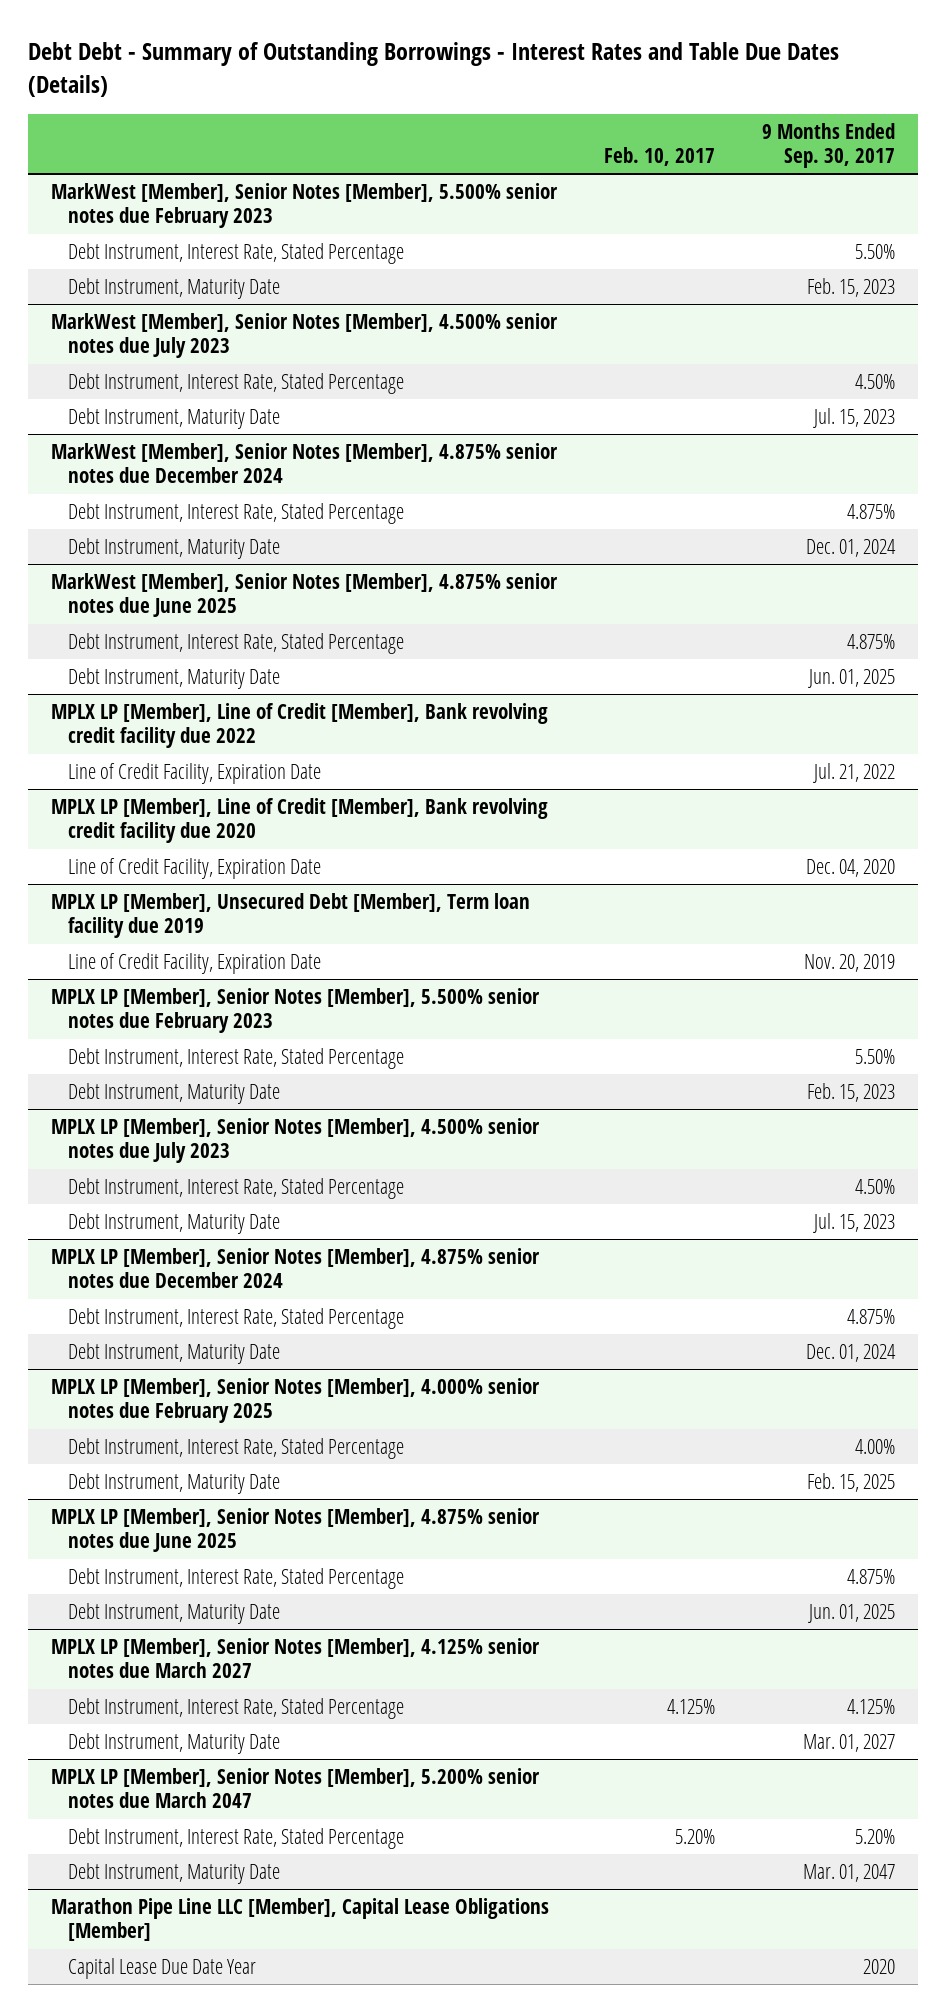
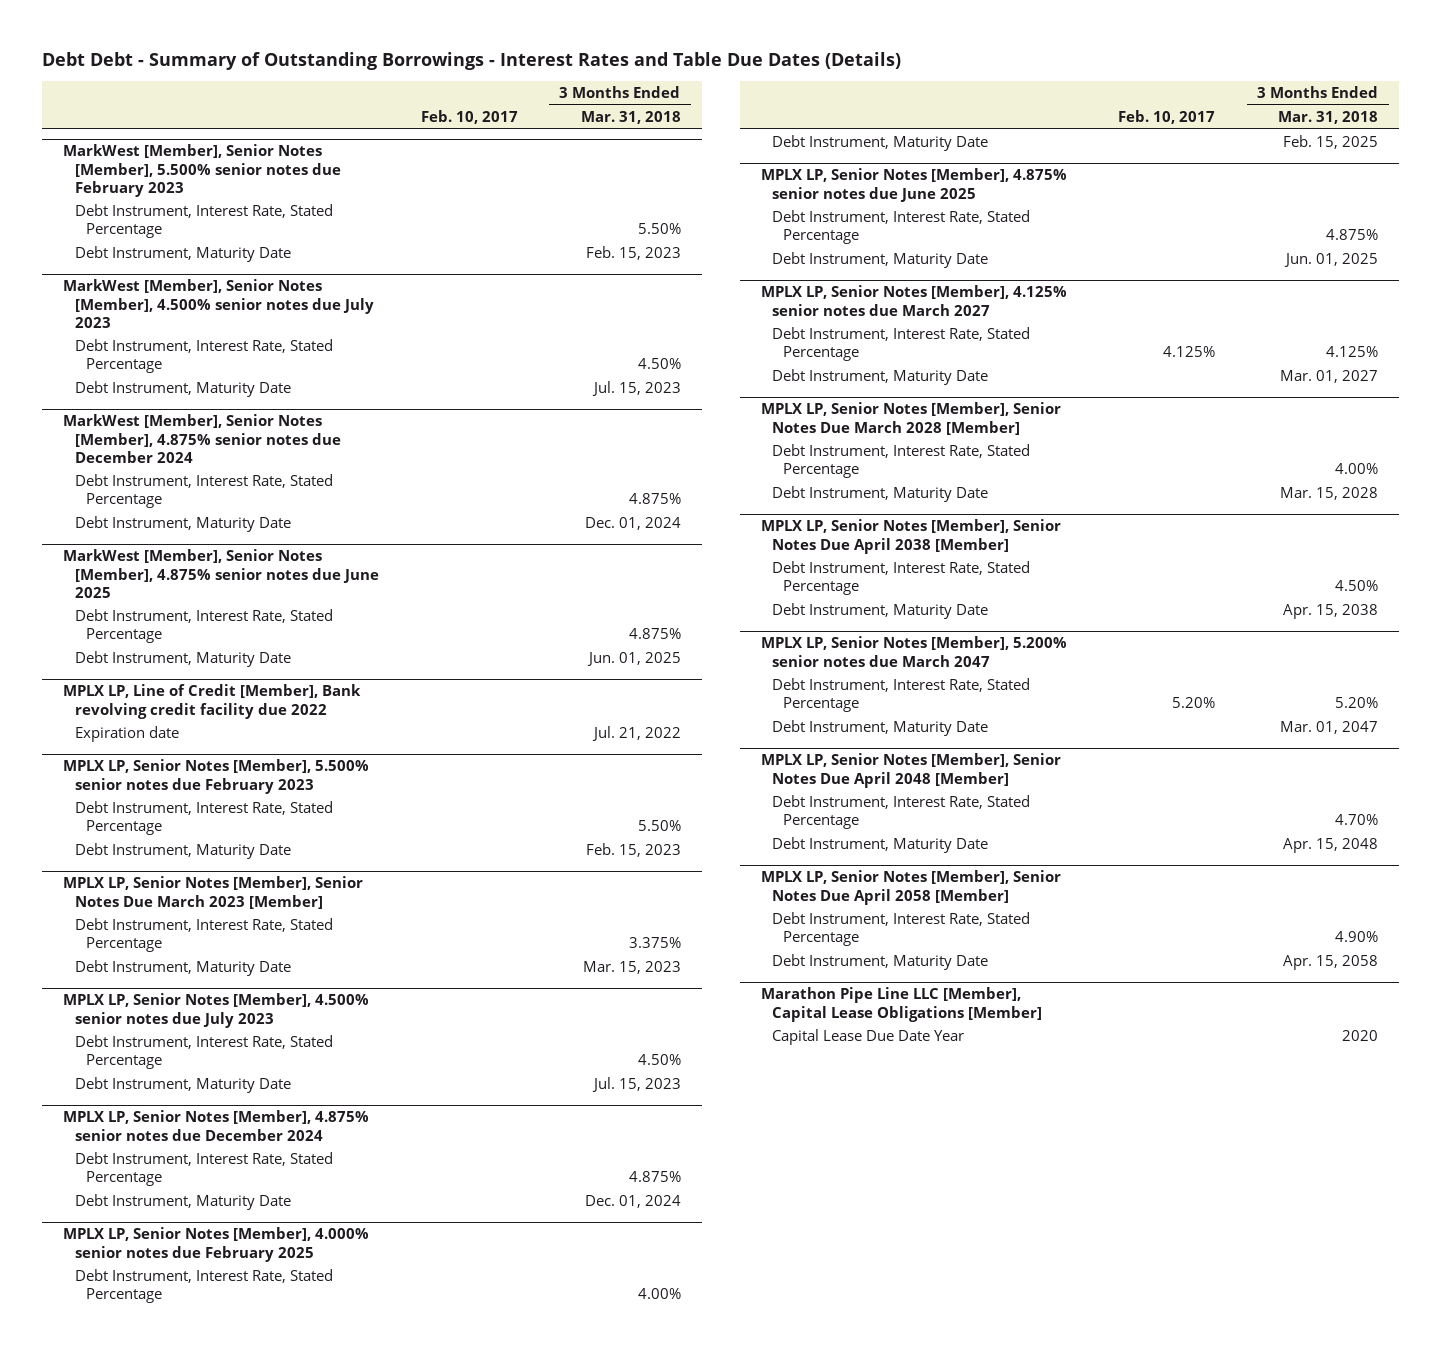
- | Feb. 10, 2017 | 9 Months Ended Sep. 30, 2017
+ | Feb. 10, 2017 | 3 Months Ended Mar. 31, 2018
- MPLX LP [Member], Line of Credit [Member], Bank revolving credit facility due 2022
- Line of Credit Facility, Expiration Date | | Jul. 21, 2022
- MPLX LP [Member], Line of Credit [Member], Bank revolving credit facility due 2020
- Line of Credit Facility, Expiration Date | | Dec. 04, 2020
- MPLX LP [Member], Unsecured Debt [Member], Term loan facility due 2019
- Line of Credit Facility, Expiration Date | | Nov. 20, 2019
- MPLX LP [Member], Senior Notes [Member], 5.500% senior notes due February 2023
+ MPLX LP, Line of Credit [Member], Bank revolving credit facility due 2022
+ Expiration date | | Jul. 21, 2022
+ MPLX LP, Senior Notes [Member], 5.500% senior notes due February 2023
- MPLX LP [Member], Senior Notes [Member], 4.500% senior notes due July 2023
+ MPLX LP, Senior Notes [Member], Senior Notes Due March 2023 [Member]
+ Debt Instrument, Interest Rate, Stated Percentage | | 3.375%
+ Debt Instrument, Maturity Date | | Mar. 15, 2023
+ MPLX LP, Senior Notes [Member], 4.500% senior notes due July 2023
- MPLX LP [Member], Senior Notes [Member], 4.875% senior notes due December 2024
+ MPLX LP, Senior Notes [Member], 4.875% senior notes due December 2024
- MPLX LP [Member], Senior Notes [Member], 4.000% senior notes due February 2025
+ MPLX LP, Senior Notes [Member], 4.000% senior notes due February 2025
- MPLX LP [Member], Senior Notes [Member], 4.875% senior notes due June 2025
+ MPLX LP, Senior Notes [Member], 4.875% senior notes due June 2025
- MPLX LP [Member], Senior Notes [Member], 4.125% senior notes due March 2027
+ MPLX LP, Senior Notes [Member], 4.125% senior notes due March 2027
- MPLX LP [Member], Senior Notes [Member], 5.200% senior notes due March 2047
+ MPLX LP, Senior Notes [Member], Senior Notes Due March 2028 [Member]
+ Debt Instrument, Interest Rate, Stated Percentage | | 4.00%
+ Debt Instrument, Maturity Date | | Mar. 15, 2028
+ MPLX LP, Senior Notes [Member], Senior Notes Due April 2038 [Member]
+ Debt Instrument, Interest Rate, Stated Percentage | | 4.50%
+ Debt Instrument, Maturity Date | | Apr. 15, 2038
+ MPLX LP, Senior Notes [Member], 5.200% senior notes due March 2047
+ MPLX LP, Senior Notes [Member], Senior Notes Due April 2048 [Member]
+ Debt Instrument, Interest Rate, Stated Percentage | | 4.70%
+ Debt Instrument, Maturity Date | | Apr. 15, 2048
+ MPLX LP, Senior Notes [Member], Senior Notes Due April 2058 [Member]
+ Debt Instrument, Interest Rate, Stated Percentage | | 4.90%
+ Debt Instrument, Maturity Date | | Apr. 15, 2058

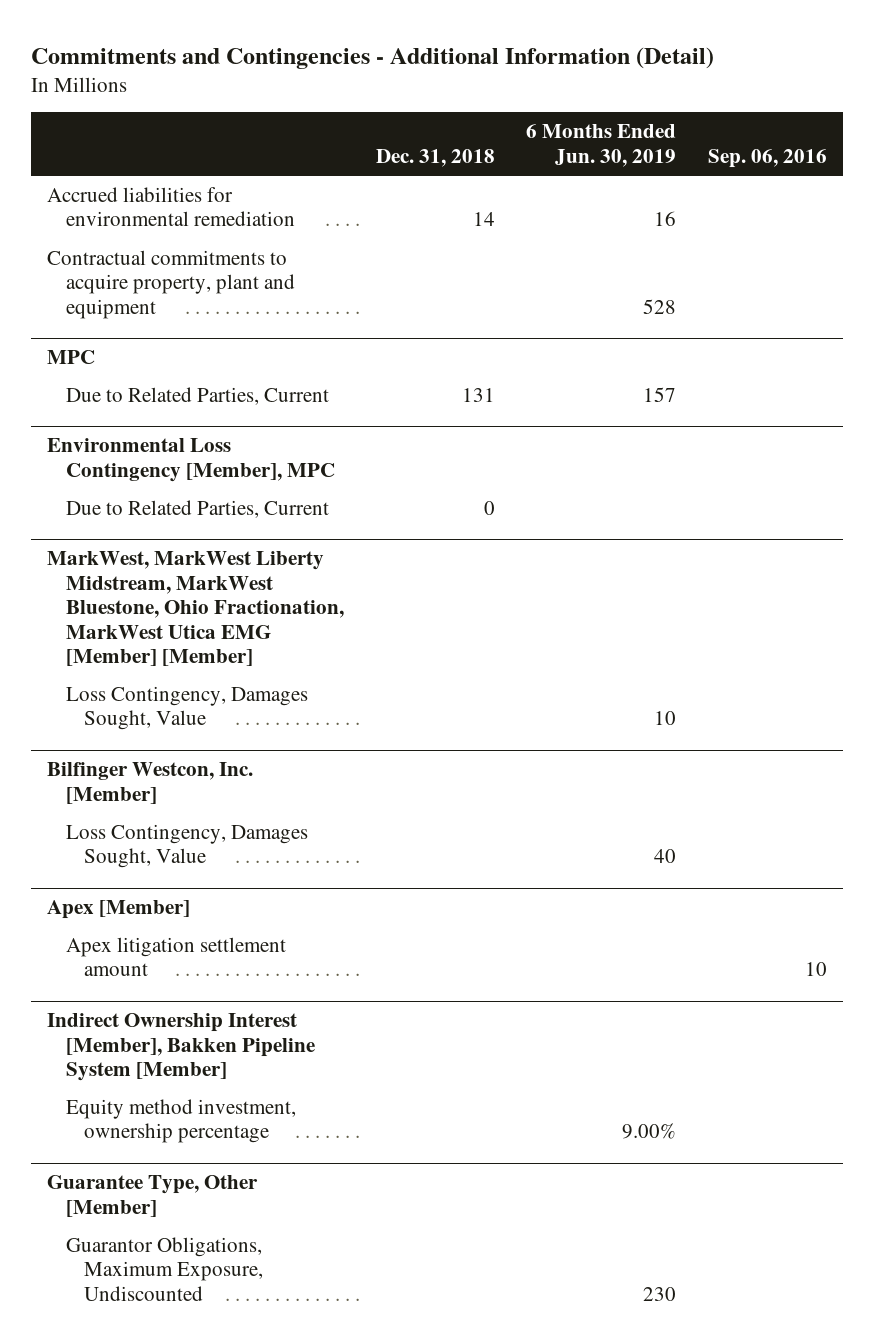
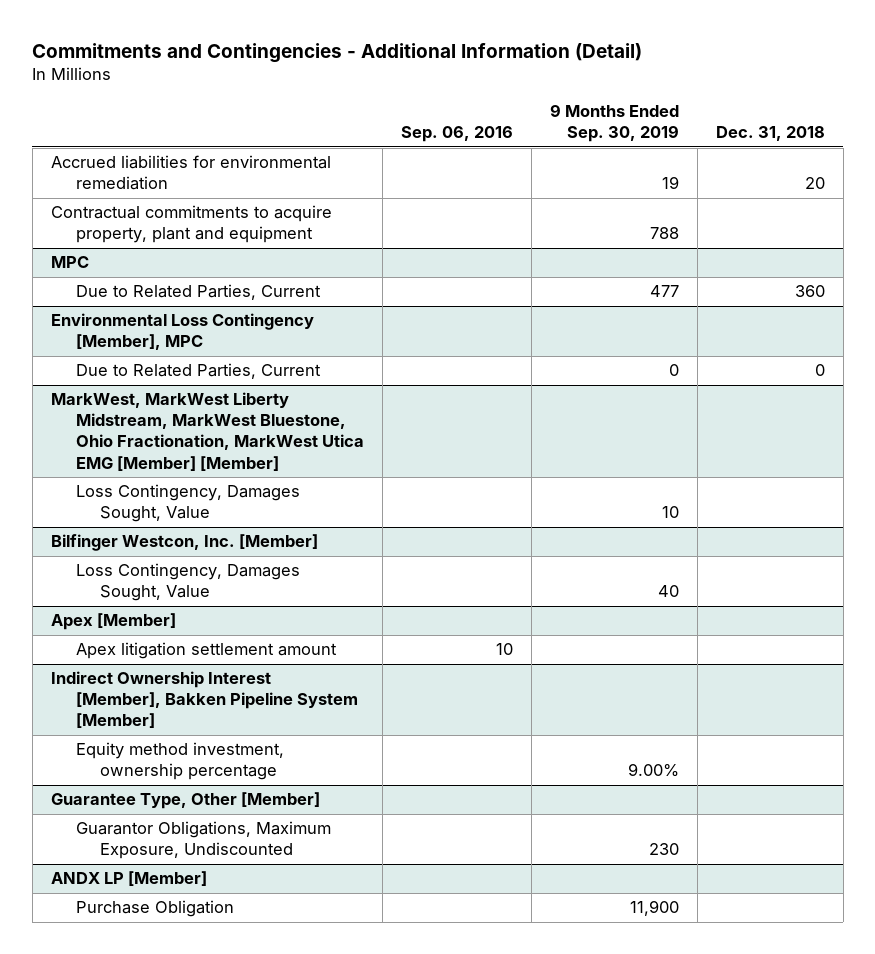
- | Dec. 31, 2018 | 6 Months Ended Jun. 30, 2019 | Sep. 06, 2016
+ | Sep. 06, 2016 | 9 Months Ended Sep. 30, 2019 | Dec. 31, 2018
- Accrued liabilities for environmental remediation | 14 | 16 |
+ Accrued liabilities for environmental remediation | | 19 | 20
@ MPC
- Due to Related Parties, Current | 131 | 157 |
+ Due to Related Parties, Current | | 477 | 360
+ ANDX LP [Member]
+ Purchase Obligation | | 11,900 |

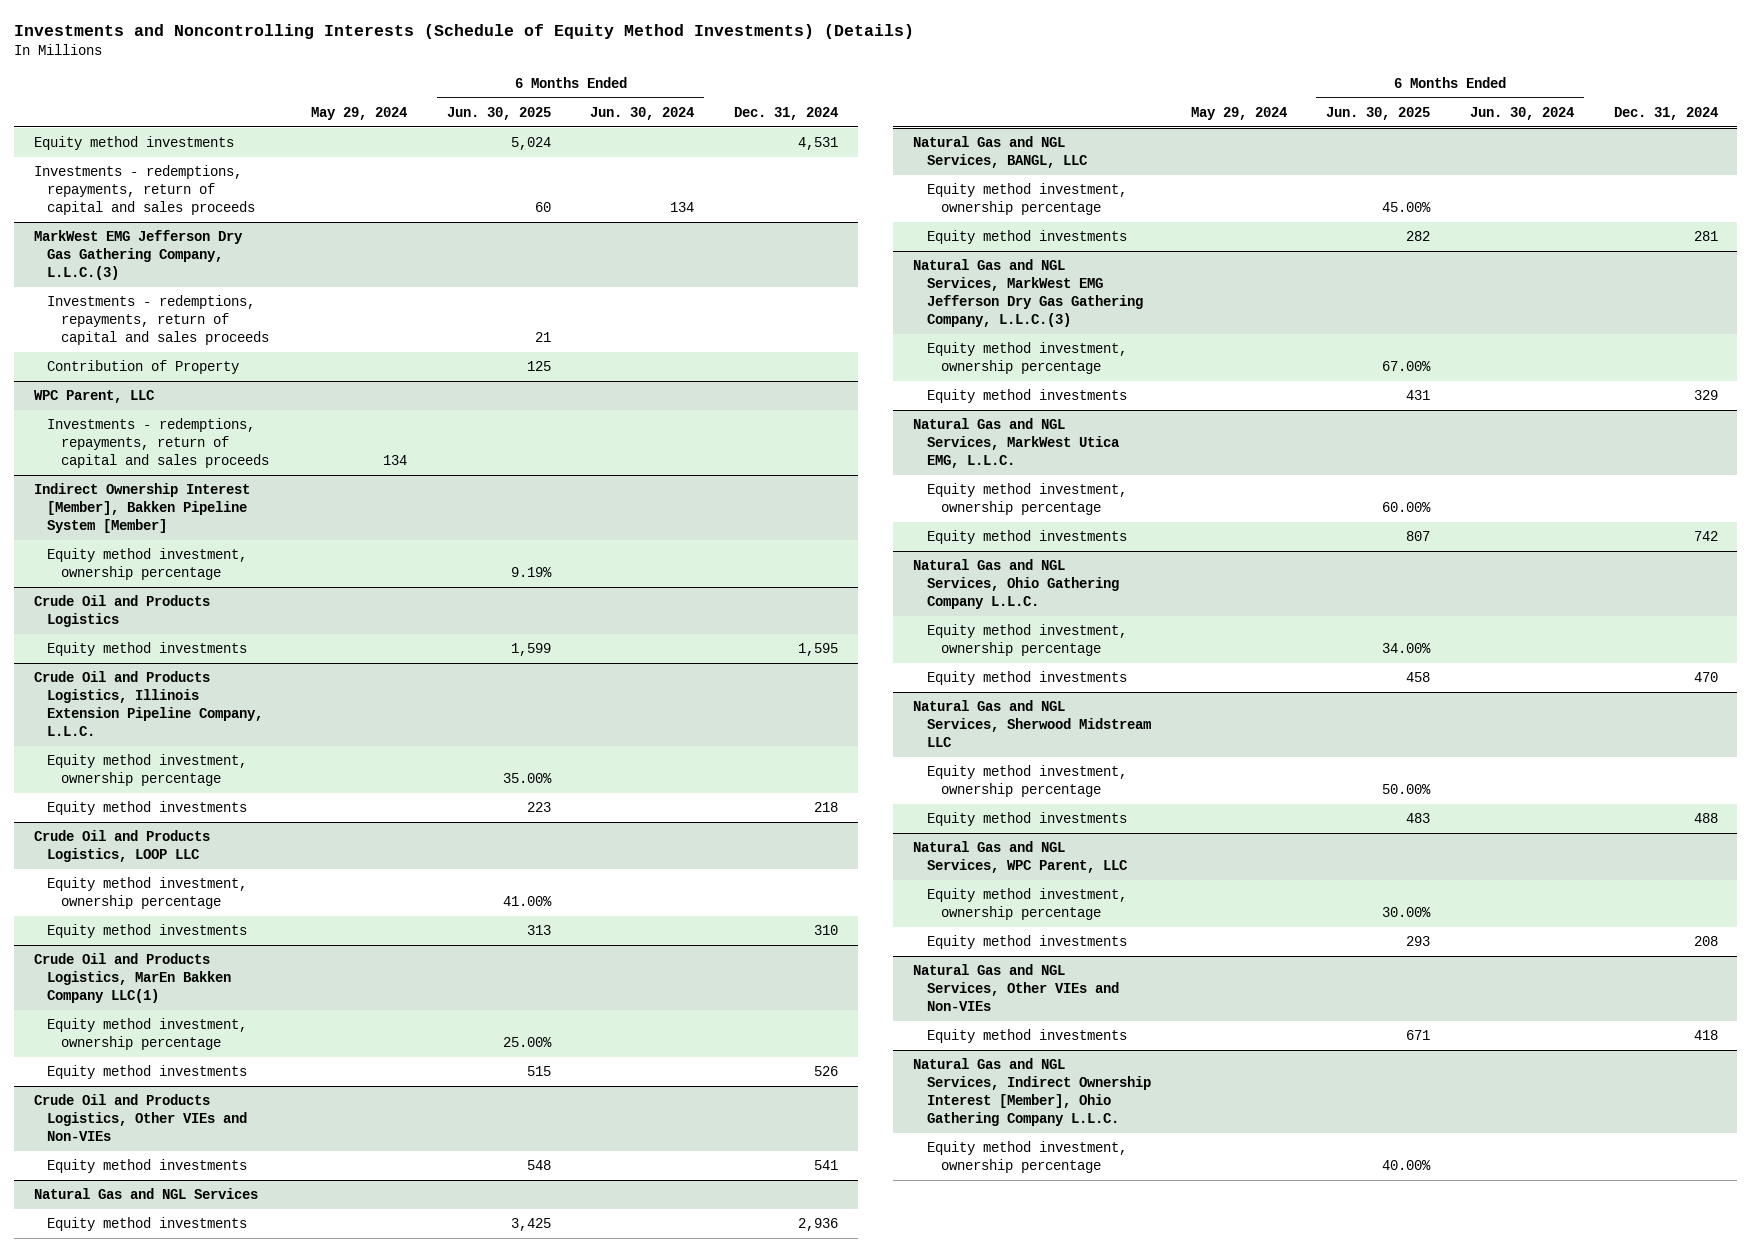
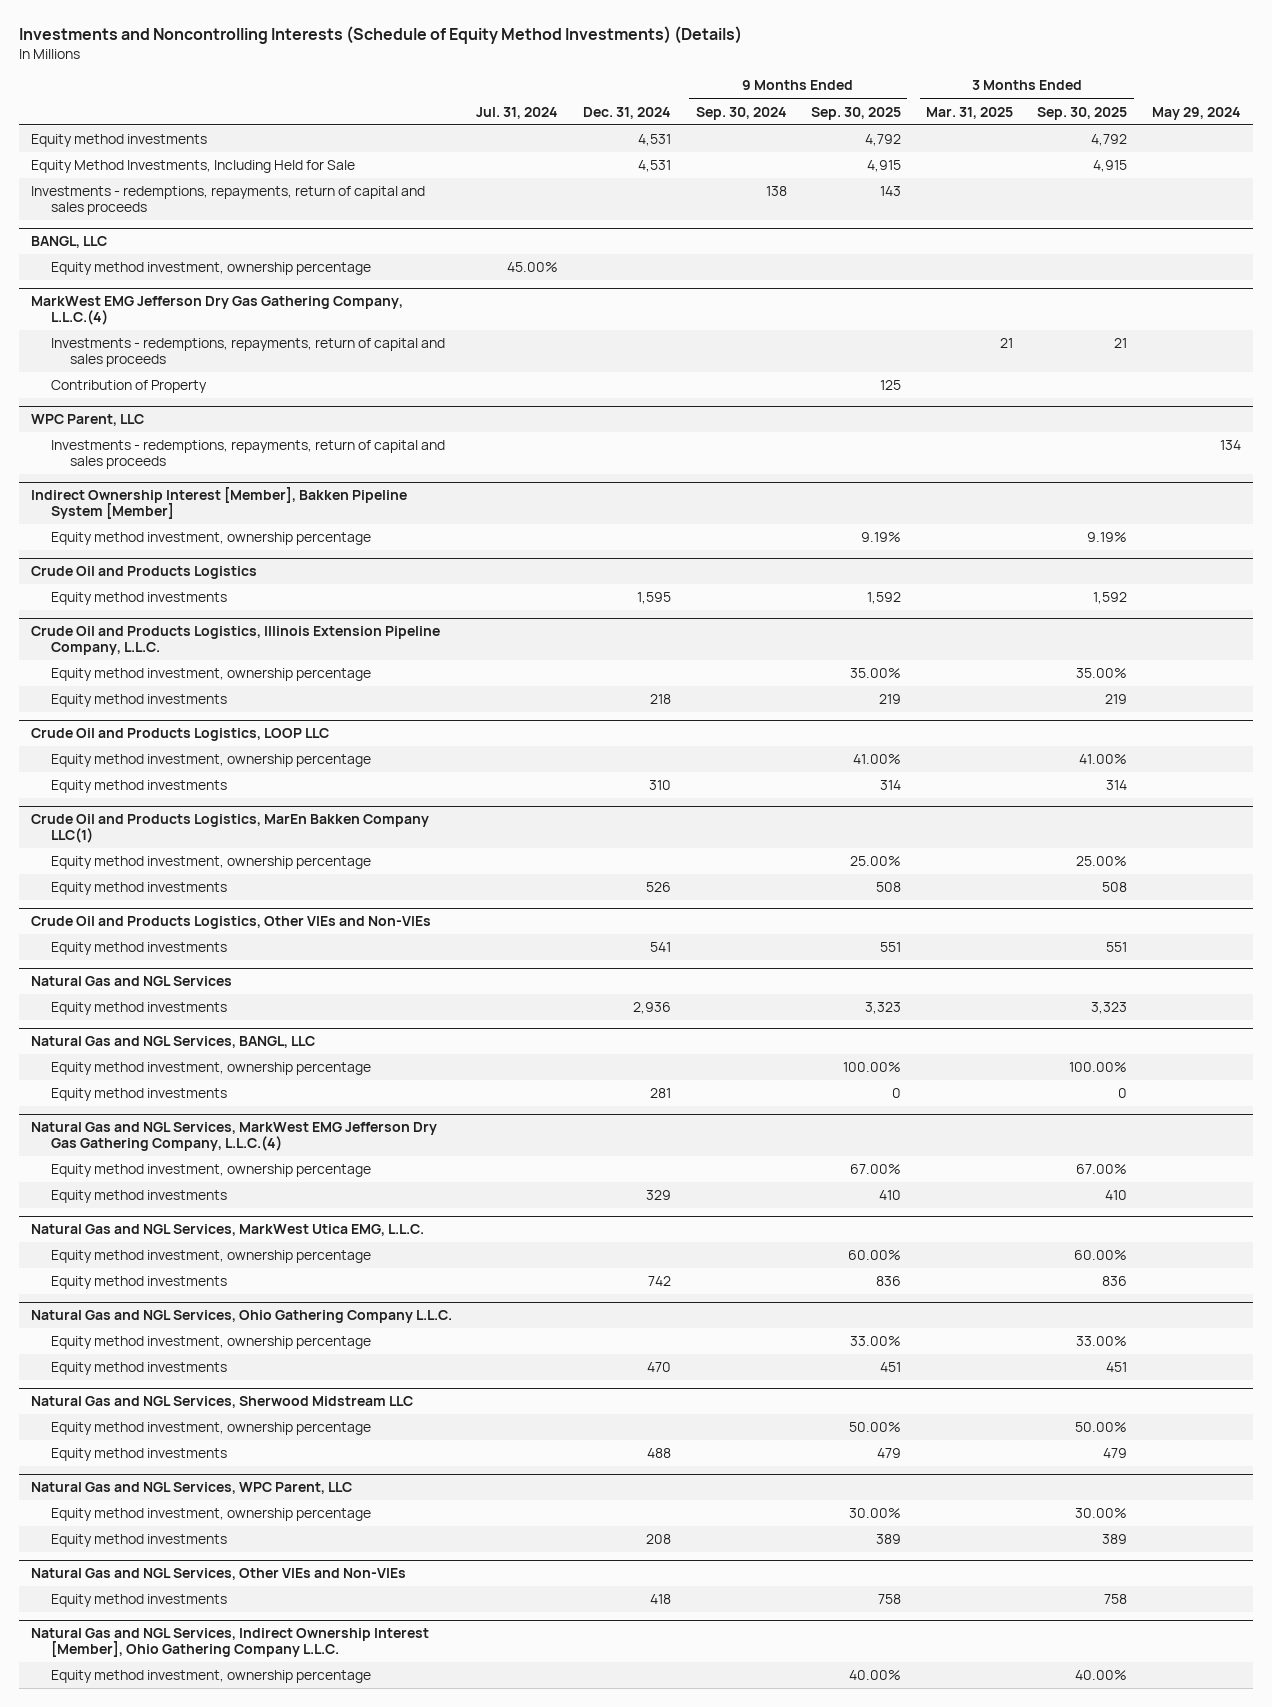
- | May 29, 2024 | 6 Months Ended Jun. 30, 2025 | 6 Months Ended Jun. 30, 2024 | Dec. 31, 2024
+ | Jul. 31, 2024 | Dec. 31, 2024 | 9 Months Ended Sep. 30, 2024 | 9 Months Ended Sep. 30, 2025 | 3 Months Ended Mar. 31, 2025 | 3 Months Ended Sep. 30, 2025 | May 29, 2024
+ Equity Method Investments, Including Held for Sale | | 4,531 | | 4,915 | | 4,915 |
- MarkWest EMG Jefferson Dry Gas Gathering Company, L.L.C.(3)
+ BANGL, LLC
+ Equity method investment, ownership percentage | 45.00% | | | | | |
+ MarkWest EMG Jefferson Dry Gas Gathering Company, L.L.C.(4)
- Natural Gas and NGL Services, MarkWest EMG Jefferson Dry Gas Gathering Company, L.L.C.(3)
+ Natural Gas and NGL Services, MarkWest EMG Jefferson Dry Gas Gathering Company, L.L.C.(4)

